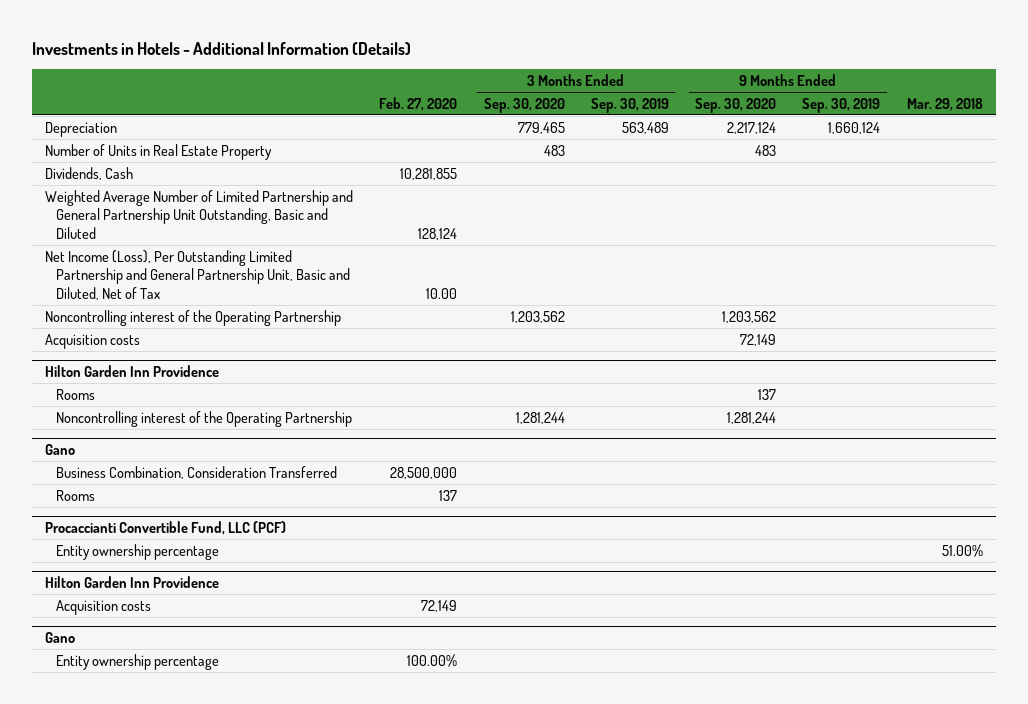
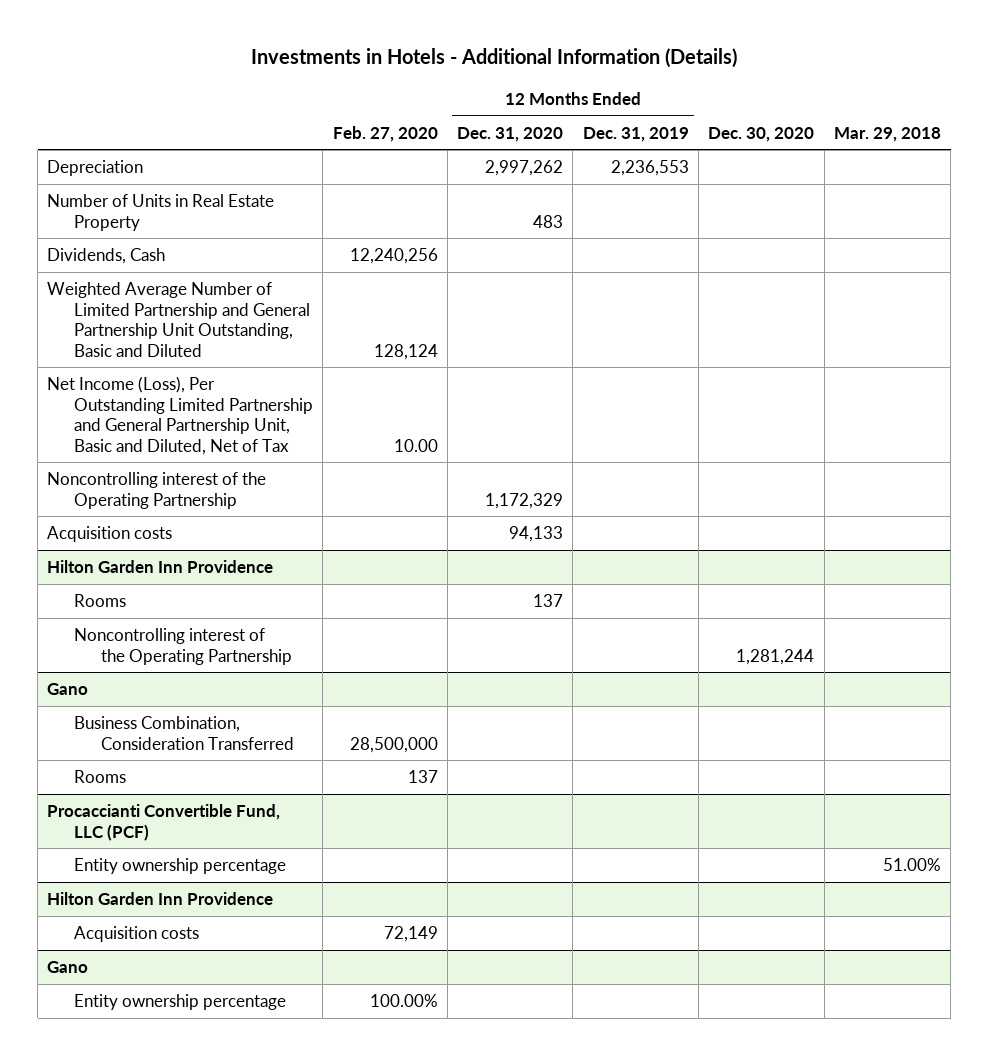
- | Feb. 27, 2020 | 3 Months Ended Sep. 30, 2020 | 3 Months Ended Sep. 30, 2019 | 9 Months Ended Sep. 30, 2020 | 9 Months Ended Sep. 30, 2019 | Mar. 29, 2018
+ | Feb. 27, 2020 | 12 Months Ended Dec. 31, 2020 | 12 Months Ended Dec. 31, 2019 | Dec. 30, 2020 | Mar. 29, 2018
- Dividends, Cash | 10,281,855 | | | | |
+ Dividends, Cash | 12,240,256 | | | |

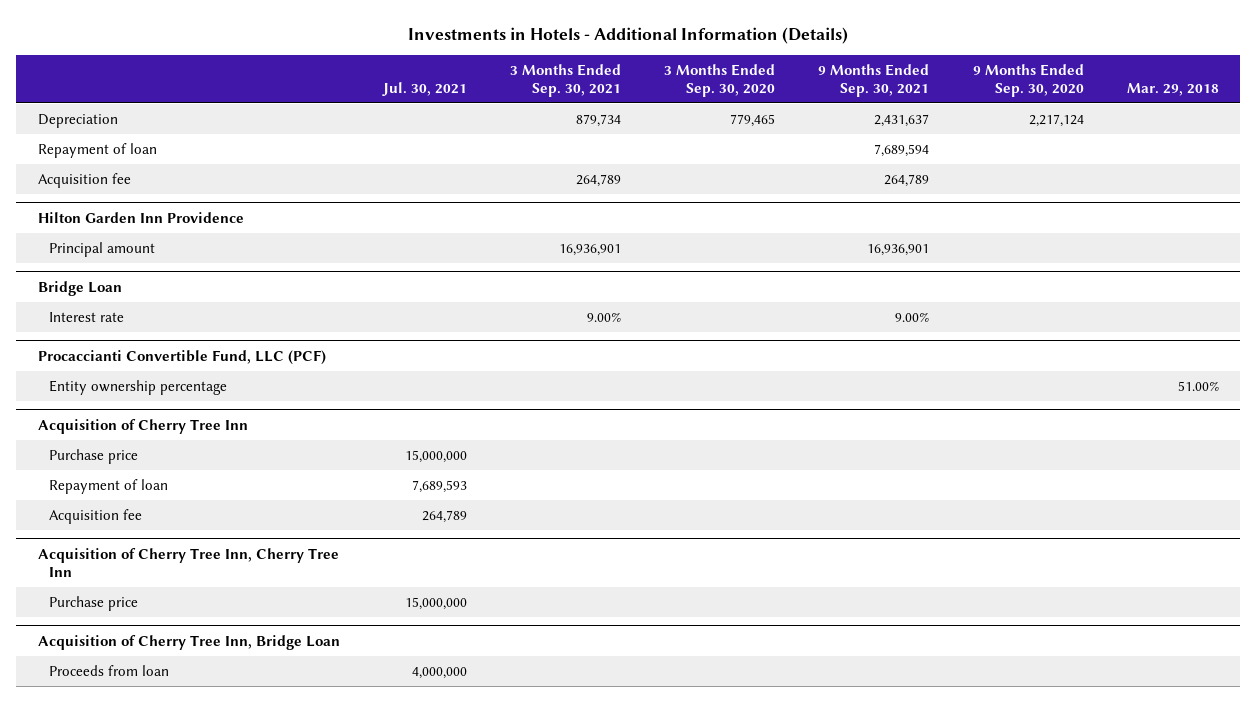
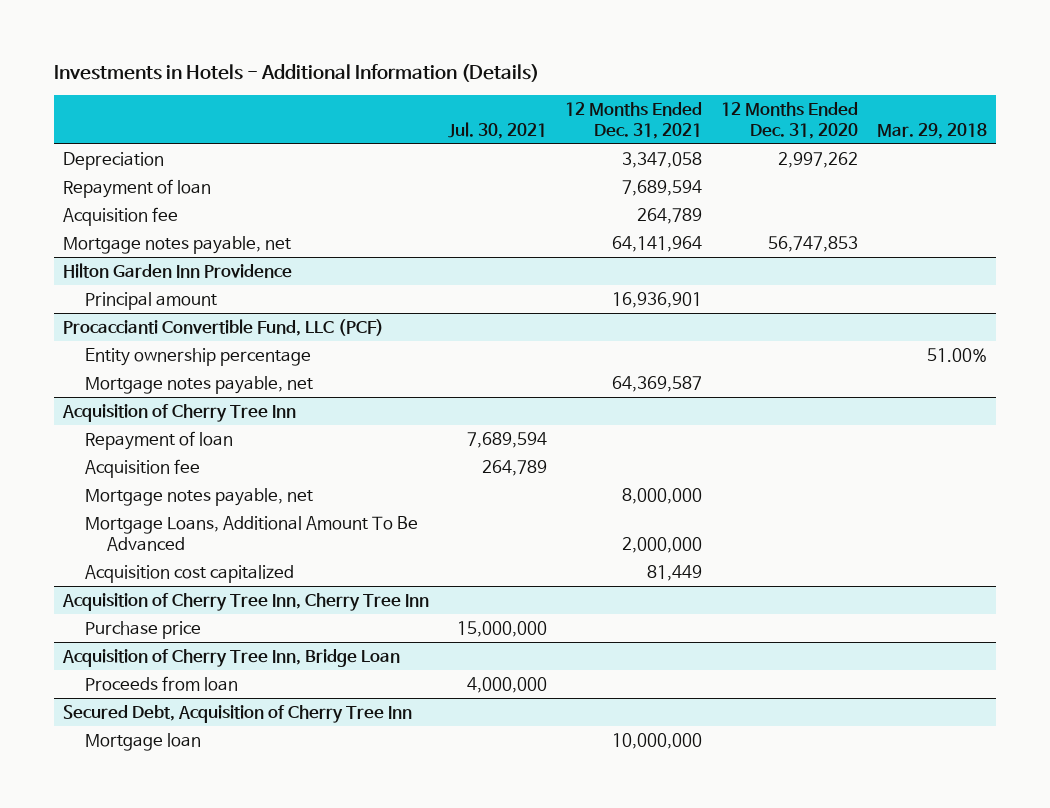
- | Jul. 30, 2021 | 3 Months Ended Sep. 30, 2021 | 3 Months Ended Sep. 30, 2020 | 9 Months Ended Sep. 30, 2021 | 9 Months Ended Sep. 30, 2020 | Mar. 29, 2018
+ | Jul. 30, 2021 | 12 Months Ended Dec. 31, 2021 | 12 Months Ended Dec. 31, 2020 | Mar. 29, 2018
+ Mortgage notes payable, net | | 64,141,964 | 56,747,853 |
- Bridge Loan
- Interest rate | | 9.00% | | 9.00% | |
@ Procaccianti Convertible Fund, LLC (PCF)
+ Mortgage notes payable, net | | 64,369,587 | |
@ Acquisition of Cherry Tree Inn
- Purchase price | 15,000,000 | | | | |
- Repayment of loan | 7,689,593 | | | | |
+ Repayment of loan | 7,689,594 | | |
+ Mortgage notes payable, net | | 8,000,000 | |
+ Mortgage Loans, Additional Amount To Be Advanced | | 2,000,000 | |
+ Acquisition cost capitalized | | 81,449 | |
+ Secured Debt, Acquisition of Cherry Tree Inn
+ Mortgage loan | | 10,000,000 | |

